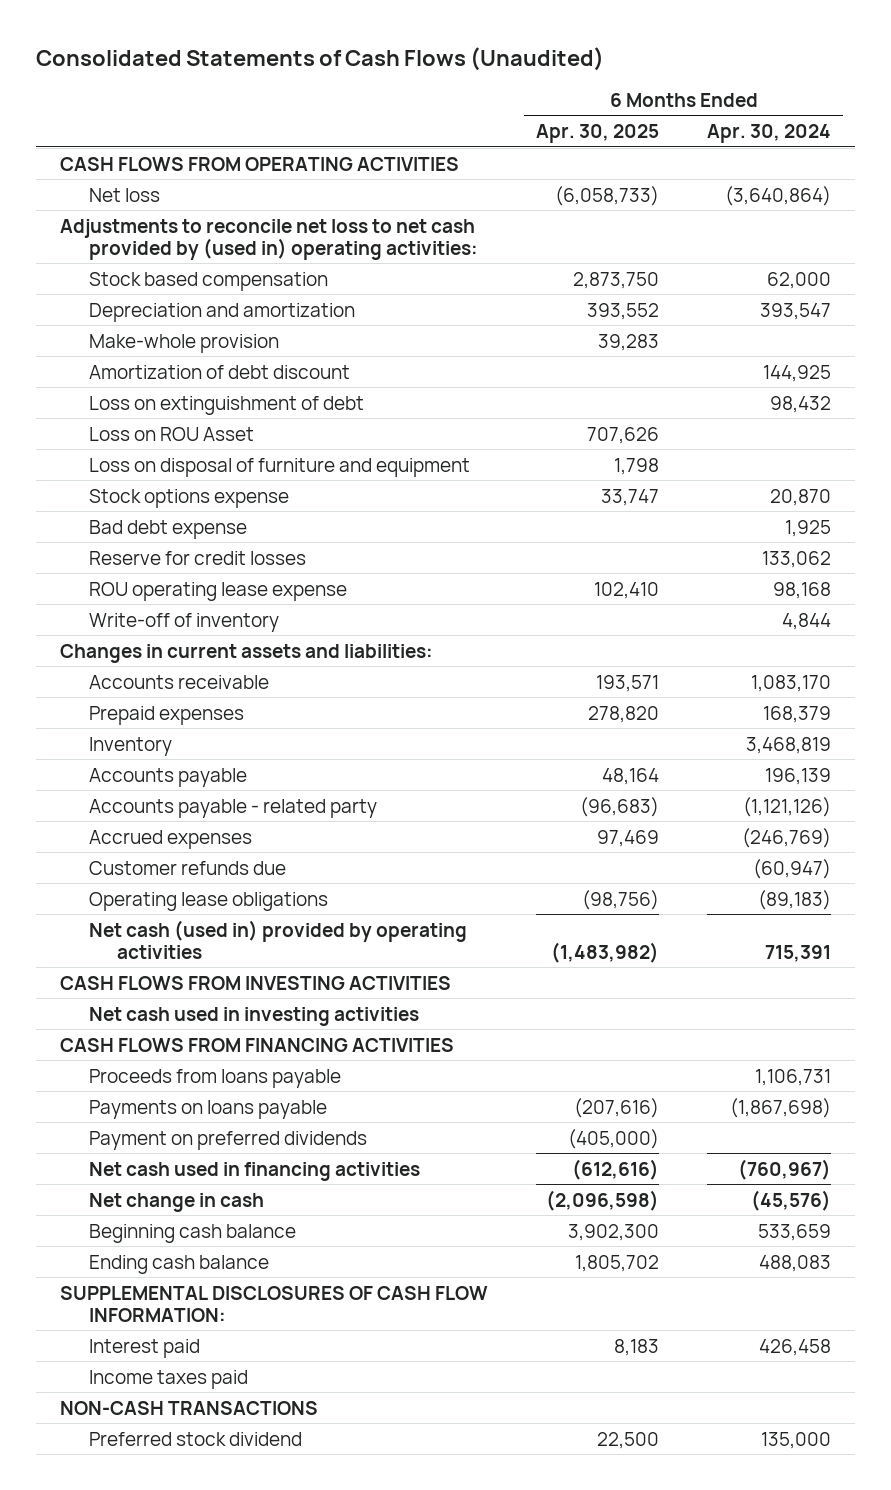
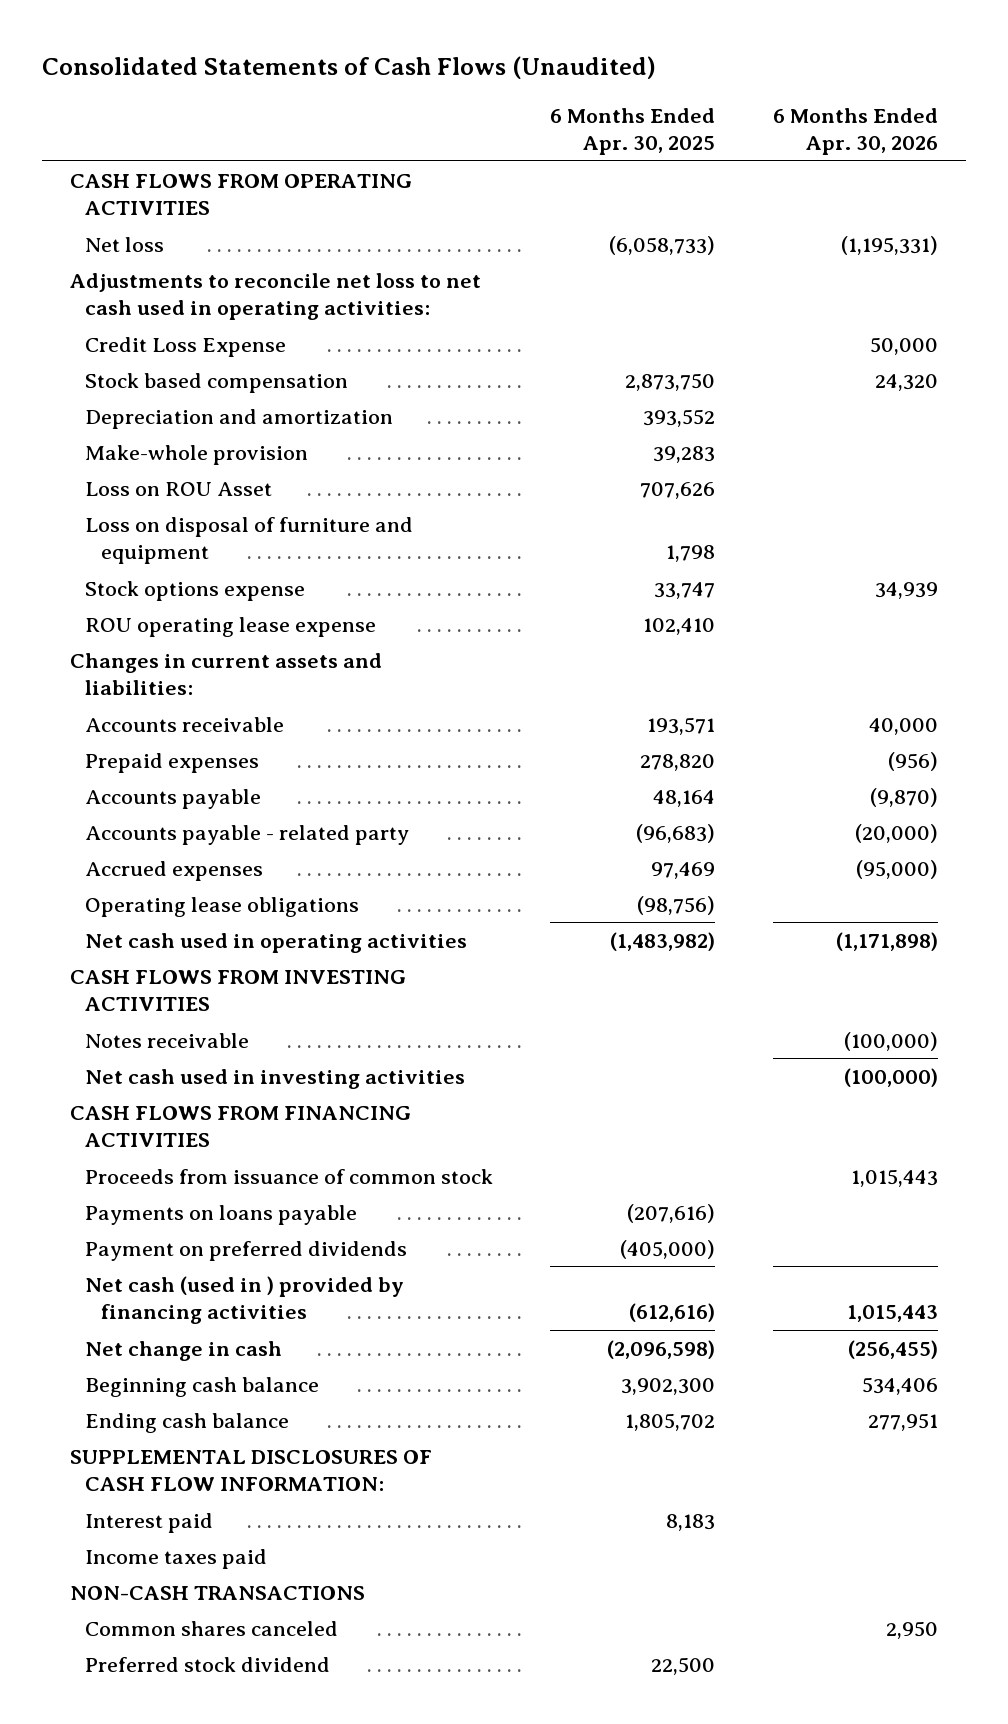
- | 6 Months Ended Apr. 30, 2025 | 6 Months Ended Apr. 30, 2024
+ | 6 Months Ended Apr. 30, 2025 | 6 Months Ended Apr. 30, 2026
- Adjustments to reconcile net loss to net cash provided by (used in) operating activities:
+ Adjustments to reconcile net loss to net cash used in operating activities:
+ Credit Loss Expense | | 50,000
- Amortization of debt discount | | 144,925
- Loss on extinguishment of debt | | 98,432
- Bad debt expense | | 1,925
- Reserve for credit losses | | 133,062
- Write-off of inventory | | 4,844
- Inventory | | 3,468,819
- Customer refunds due | | (60,947)
- Net cash (used in) provided by operating activities | (1,483,982) | 715,391
+ Net cash used in operating activities | (1,483,982) | (1,171,898)
+ Notes receivable | | (100,000)
- Proceeds from loans payable | | 1,106,731
+ Proceeds from issuance of common stock | | 1,015,443
- Net cash used in financing activities | (612,616) | (760,967)
+ Net cash (used in ) provided by financing activities | (612,616) | 1,015,443
+ Common shares canceled | | 2,950

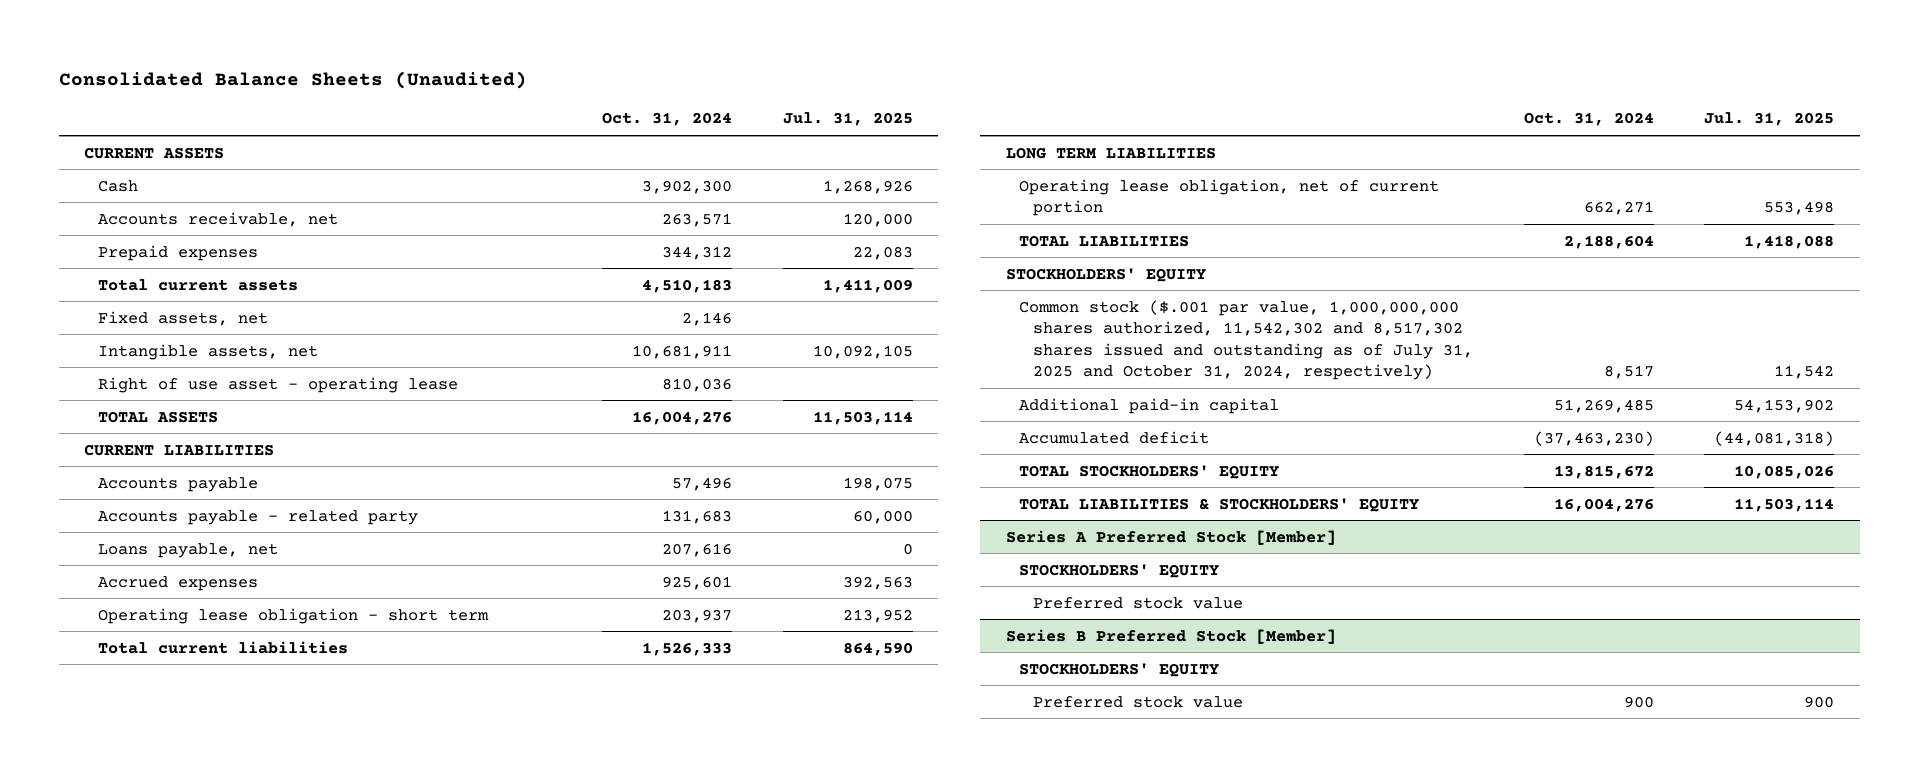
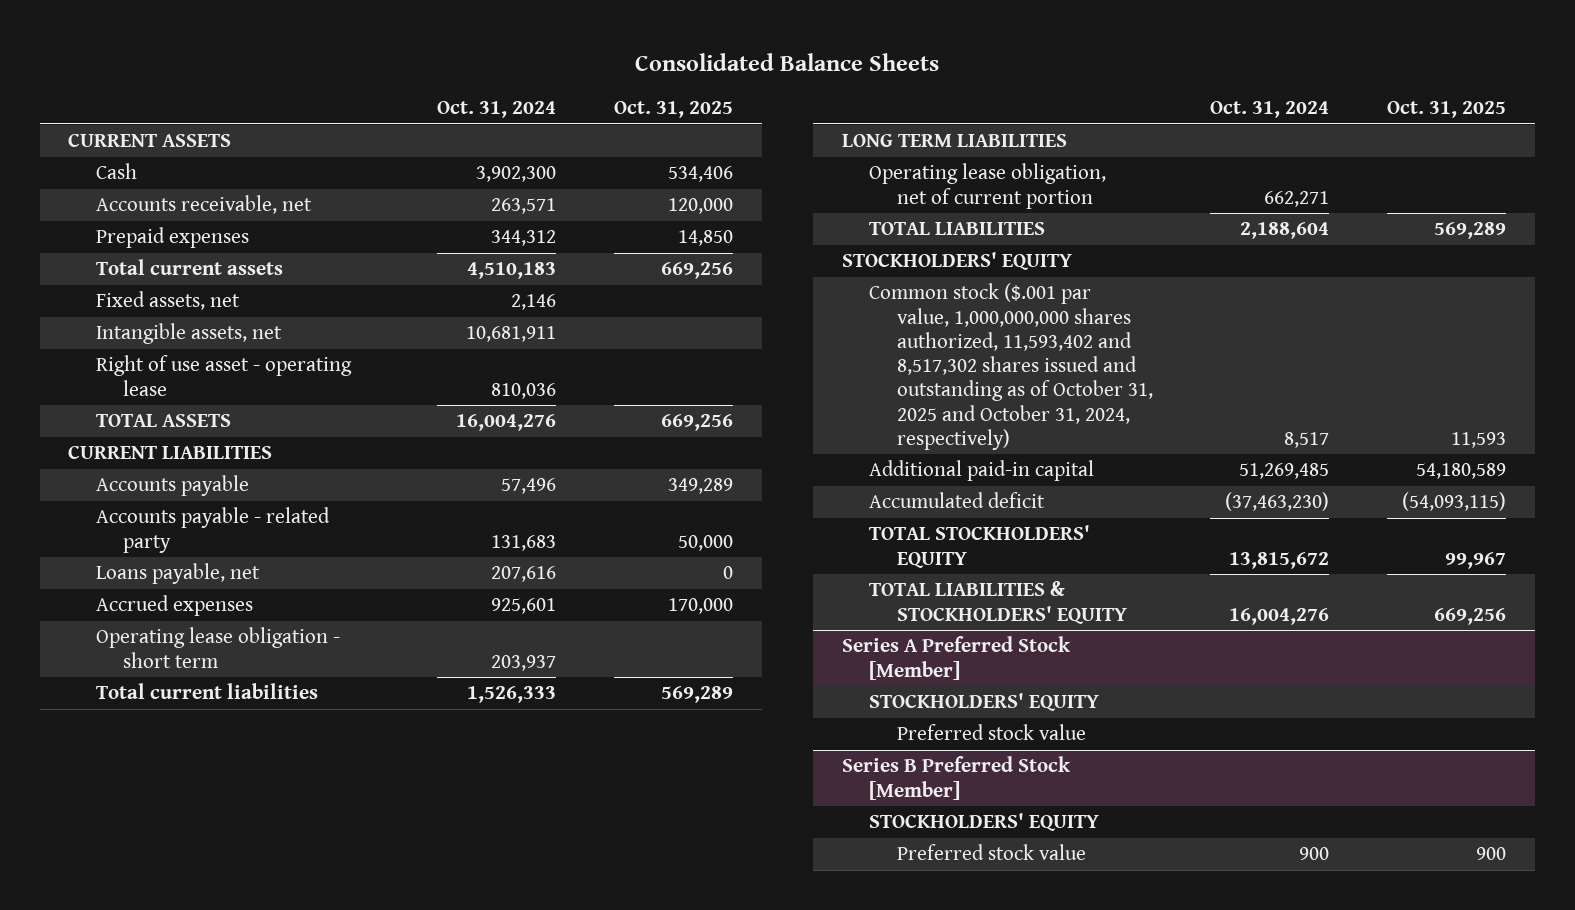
- Consolidated Balance Sheets (Unaudited)
+ Consolidated Balance Sheets
- | Oct. 31, 2024 | Jul. 31, 2025
+ | Oct. 31, 2024 | Oct. 31, 2025
- Common stock ($.001 par value, 1,000,000,000 shares authorized, 11,542,302 and 8,517,302 shares issued and outstanding as of July 31, 2025 and October 31, 2024, respectively) | 8,517 | 11,542
+ Common stock ($.001 par value, 1,000,000,000 shares authorized, 11,593,402 and 8,517,302 shares issued and outstanding as of October 31, 2025 and October 31, 2024, respectively) | 8,517 | 11,593

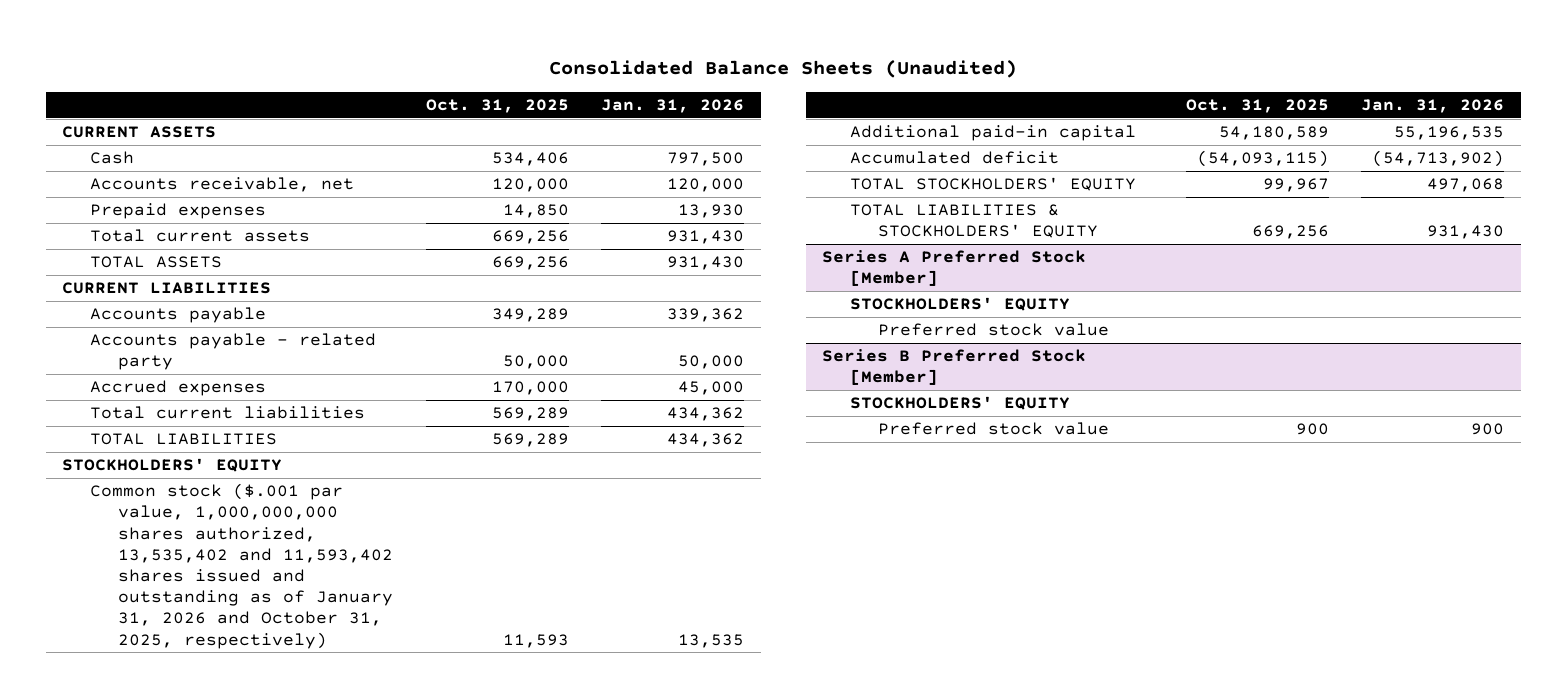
- Consolidated Balance Sheets
+ Consolidated Balance Sheets (Unaudited)
- | Oct. 31, 2024 | Oct. 31, 2025
+ | Oct. 31, 2025 | Jan. 31, 2026
- Fixed assets, net | 2,146 |
- Intangible assets, net | 10,681,911 |
- Right of use asset - operating lease | 810,036 |
- Loans payable, net | 207,616 | 0
- Operating lease obligation - short term | 203,937 |
- LONG TERM LIABILITIES
- Operating lease obligation, net of current portion | 662,271 |
- Common stock ($.001 par value, 1,000,000,000 shares authorized, 11,593,402 and 8,517,302 shares issued and outstanding as of October 31, 2025 and October 31, 2024, respectively) | 8,517 | 11,593
+ Common stock ($.001 par value, 1,000,000,000 shares authorized, 13,535,402 and 11,593,402 shares issued and outstanding as of January 31, 2026 and October 31, 2025, respectively) | 11,593 | 13,535

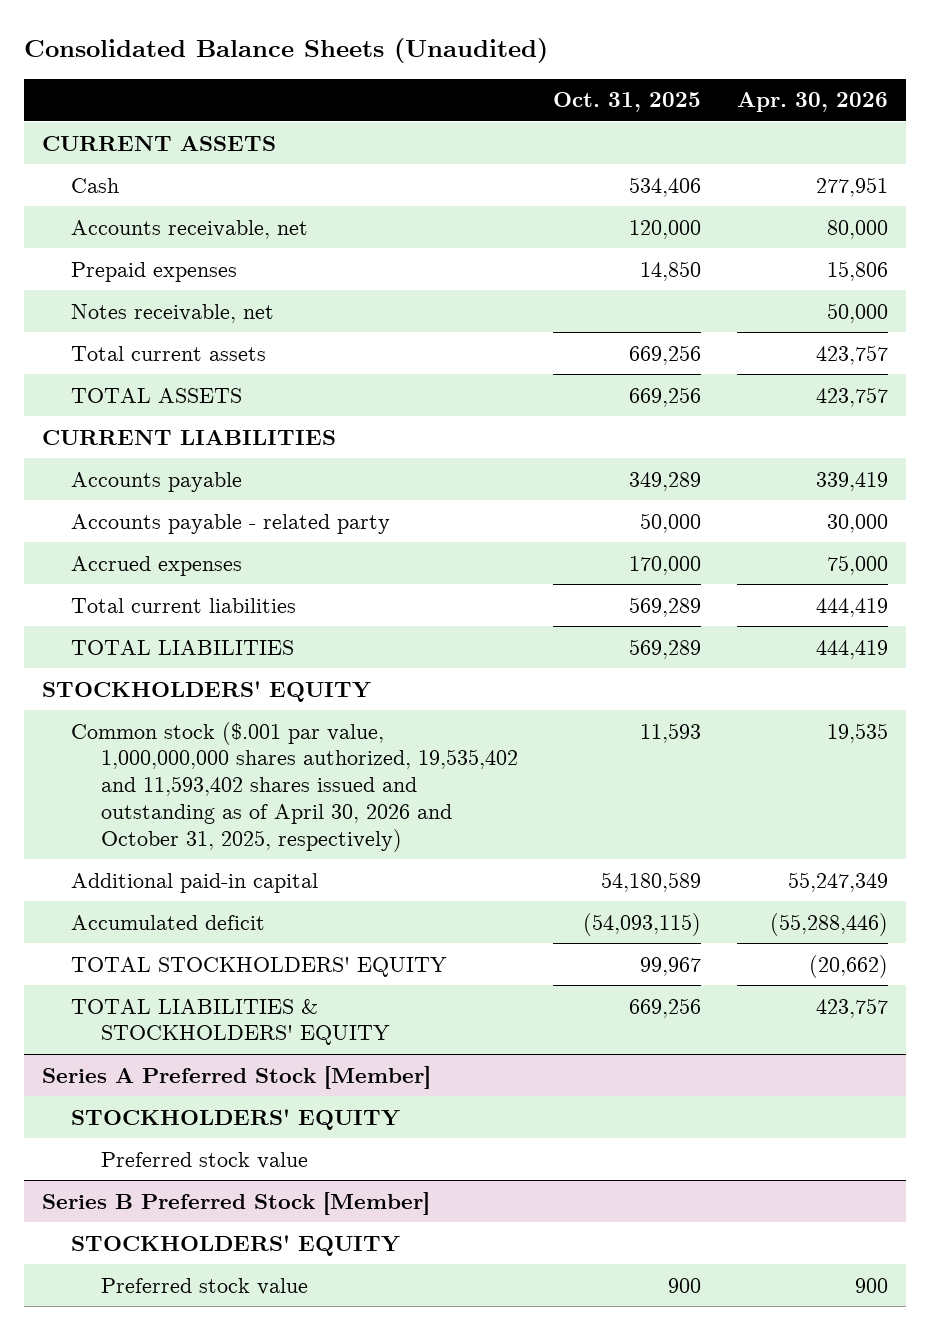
- | Oct. 31, 2025 | Jan. 31, 2026
+ | Oct. 31, 2025 | Apr. 30, 2026
+ Notes receivable, net | | 50,000
- Common stock ($.001 par value, 1,000,000,000 shares authorized, 13,535,402 and 11,593,402 shares issued and outstanding as of January 31, 2026 and October 31, 2025, respectively) | 11,593 | 13,535
+ Common stock ($.001 par value, 1,000,000,000 shares authorized, 19,535,402 and 11,593,402 shares issued and outstanding as of April 30, 2026 and October 31, 2025, respectively) | 11,593 | 19,535

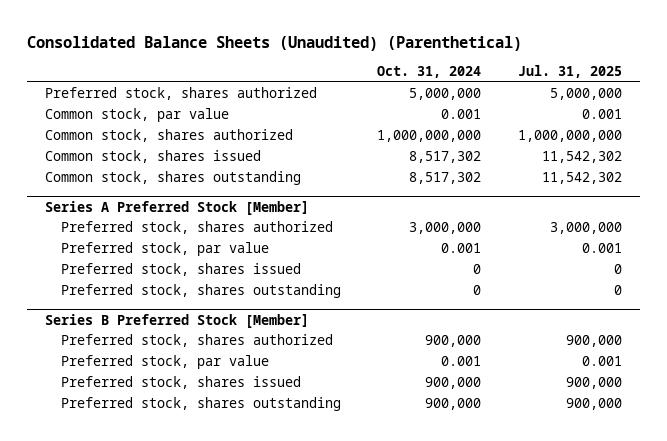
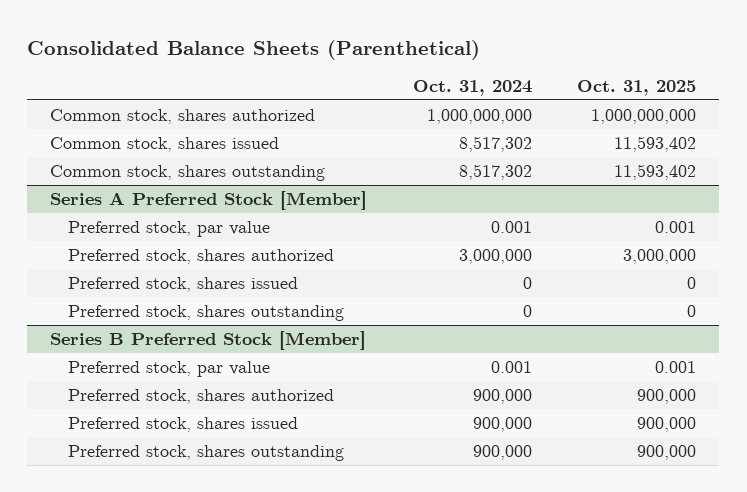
- Consolidated Balance Sheets (Unaudited) (Parenthetical)
+ Consolidated Balance Sheets (Parenthetical)
- | Oct. 31, 2024 | Jul. 31, 2025
+ | Oct. 31, 2024 | Oct. 31, 2025
- Preferred stock, shares authorized | 5,000,000 | 5,000,000
- Common stock, par value | 0.001 | 0.001
@ Series A Preferred Stock [Member]
moved down: Preferred stock, shares authorized | 3,000,000 | 3,000,000
@ Series B Preferred Stock [Member]
moved down: Preferred stock, shares authorized | 900,000 | 900,000

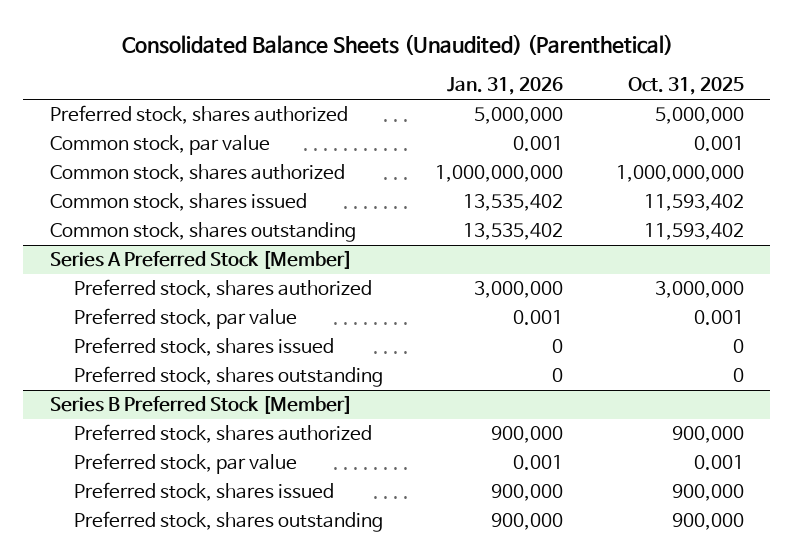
- Consolidated Balance Sheets (Parenthetical)
+ Consolidated Balance Sheets (Unaudited) (Parenthetical)
- | Oct. 31, 2024 | Oct. 31, 2025
+ | Jan. 31, 2026 | Oct. 31, 2025
+ Preferred stock, shares authorized | 5,000,000 | 5,000,000
+ Common stock, par value | 0.001 | 0.001
@ Series A Preferred Stock [Member]
moved down: Preferred stock, par value | 0.001 | 0.001
@ Series B Preferred Stock [Member]
moved down: Preferred stock, par value | 0.001 | 0.001

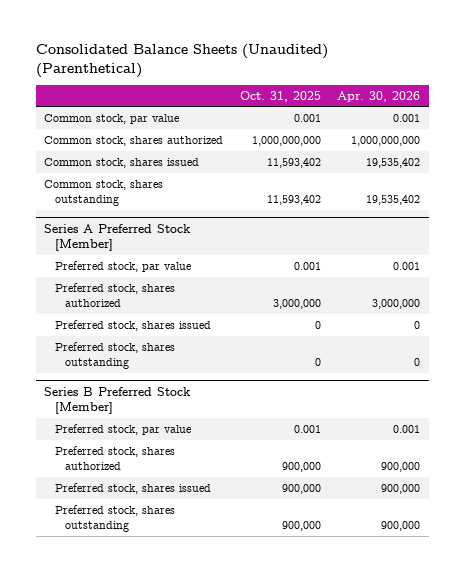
- | Jan. 31, 2026 | Oct. 31, 2025
+ | Oct. 31, 2025 | Apr. 30, 2026
- Preferred stock, shares authorized | 5,000,000 | 5,000,000
@ Series A Preferred Stock [Member]
moved down: Preferred stock, shares authorized | 3,000,000 | 3,000,000
@ Series B Preferred Stock [Member]
moved down: Preferred stock, shares authorized | 900,000 | 900,000

